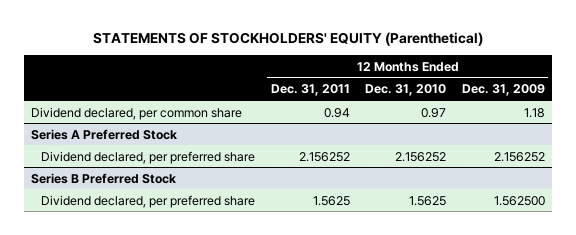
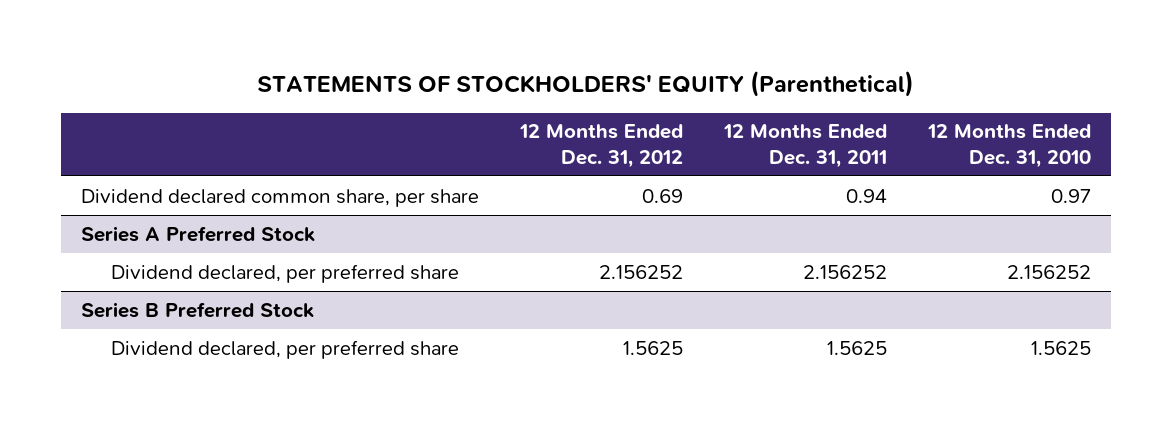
- | 12 Months Ended Dec. 31, 2011 | 12 Months Ended Dec. 31, 2010 | 12 Months Ended Dec. 31, 2009
+ | 12 Months Ended Dec. 31, 2012 | 12 Months Ended Dec. 31, 2011 | 12 Months Ended Dec. 31, 2010
- Dividend declared, per common share | 0.94 | 0.97 | 1.18
+ Dividend declared common share, per share | 0.69 | 0.94 | 0.97

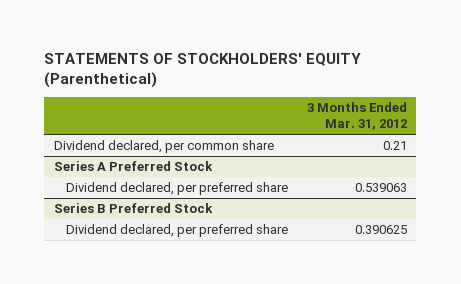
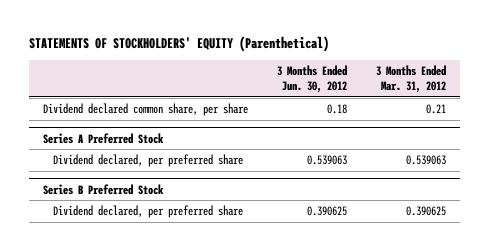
- | 3 Months Ended Mar. 31, 2012
+ | 3 Months Ended Jun. 30, 2012 | 3 Months Ended Mar. 31, 2012
- Dividend declared, per common share | 0.21
+ Dividend declared common share, per share | 0.18 | 0.21

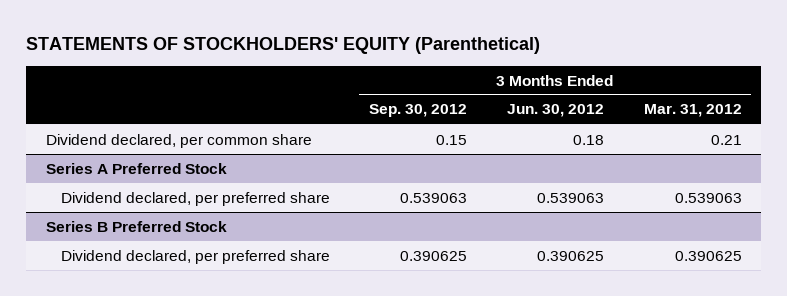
- | 3 Months Ended Jun. 30, 2012 | 3 Months Ended Mar. 31, 2012
+ | 3 Months Ended Sep. 30, 2012 | 3 Months Ended Jun. 30, 2012 | 3 Months Ended Mar. 31, 2012
- Dividend declared common share, per share | 0.18 | 0.21
+ Dividend declared, per common share | 0.15 | 0.18 | 0.21

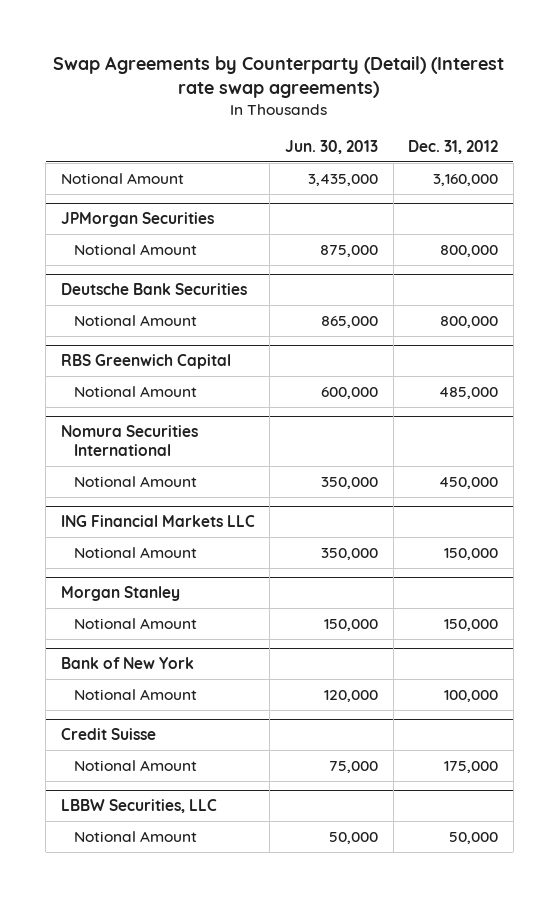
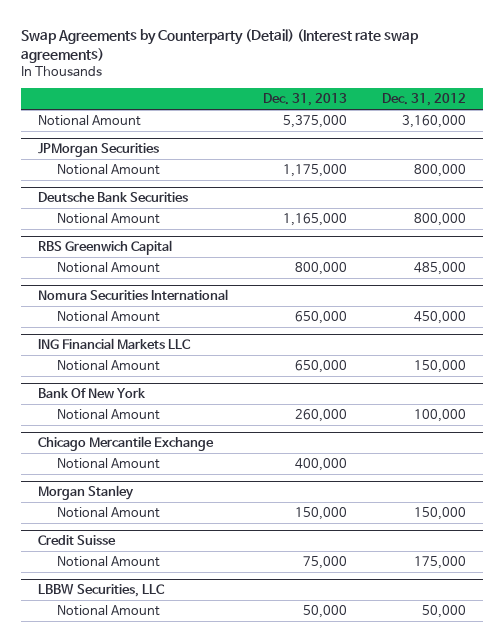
- | Jun. 30, 2013 | Dec. 31, 2012
+ | Dec. 31, 2013 | Dec. 31, 2012
+ Bank Of New York
+ Notional Amount | 260,000 | 100,000
+ Chicago Mercantile Exchange
+ Notional Amount | 400,000 |
- Bank of New York
- Notional Amount | 120,000 | 100,000

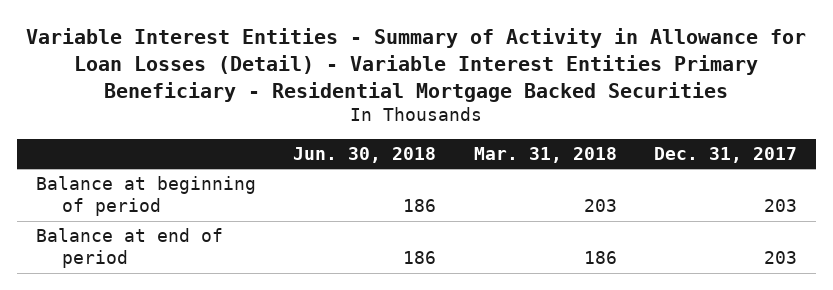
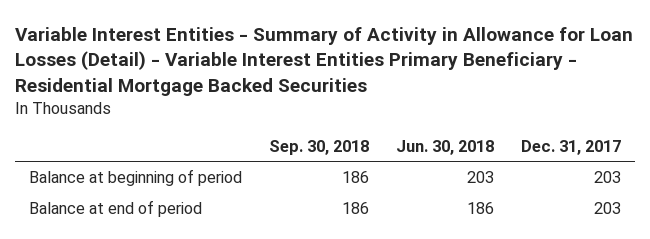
- | Jun. 30, 2018 | Mar. 31, 2018 | Dec. 31, 2017
+ | Sep. 30, 2018 | Jun. 30, 2018 | Dec. 31, 2017
- Balance at beginning of period | 186 | 203 | 203
+ Balance at beginning of period | 186 | 203 | 203

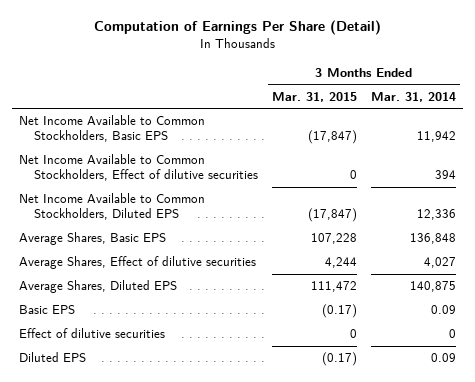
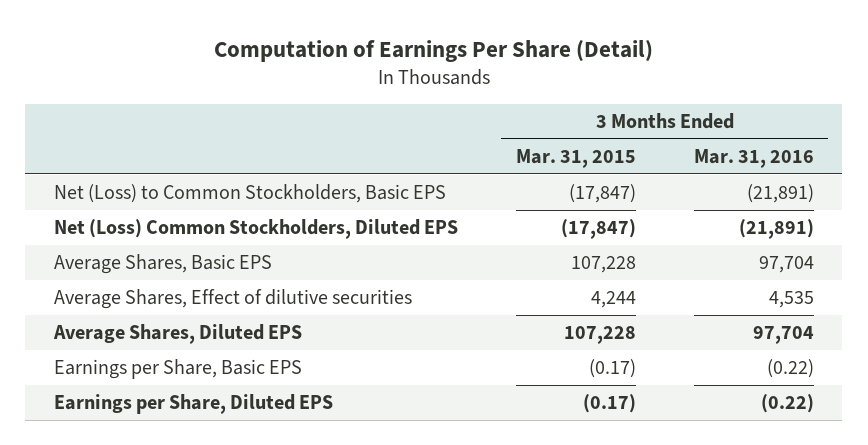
- | 3 Months Ended Mar. 31, 2015 | 3 Months Ended Mar. 31, 2014
+ | 3 Months Ended Mar. 31, 2015 | 3 Months Ended Mar. 31, 2016
- Net Income Available to Common Stockholders, Basic EPS | (17,847) | 11,942
- Net Income Available to Common Stockholders, Effect of dilutive securities | 0 | 394
- Net Income Available to Common Stockholders, Diluted EPS | (17,847) | 12,336
+ Net (Loss) to Common Stockholders, Basic EPS | (17,847) | (21,891)
+ Net (Loss) Common Stockholders, Diluted EPS | (17,847) | (21,891)
- Average Shares, Diluted EPS | 111,472 | 140,875
- Basic EPS | (0.17) | 0.09
- Effect of dilutive securities | 0 | 0
- Diluted EPS | (0.17) | 0.09
+ Average Shares, Diluted EPS | 107,228 | 97,704
+ Earnings per Share, Basic EPS | (0.17) | (0.22)
+ Earnings per Share, Diluted EPS | (0.17) | (0.22)

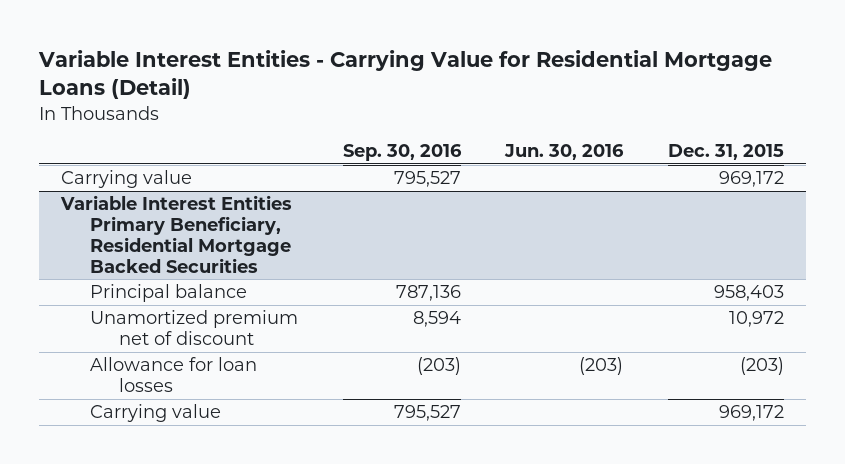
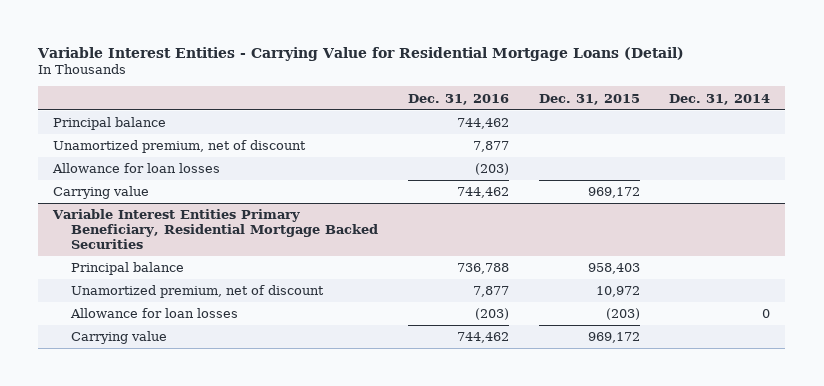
- | Sep. 30, 2016 | Jun. 30, 2016 | Dec. 31, 2015
+ | Dec. 31, 2016 | Dec. 31, 2015 | Dec. 31, 2014
+ Principal balance | 744,462 | |
+ Unamortized premium, net of discount | 7,877 | |
+ Allowance for loan losses | (203) | |
@ Variable Interest Entities Primary Beneficiary, Residential Mortgage Backed Securities
- Unamortized premium net of discount | 8,594 | | 10,972
+ Unamortized premium, net of discount | 7,877 | 10,972 |

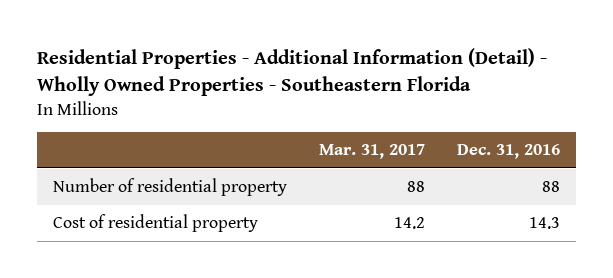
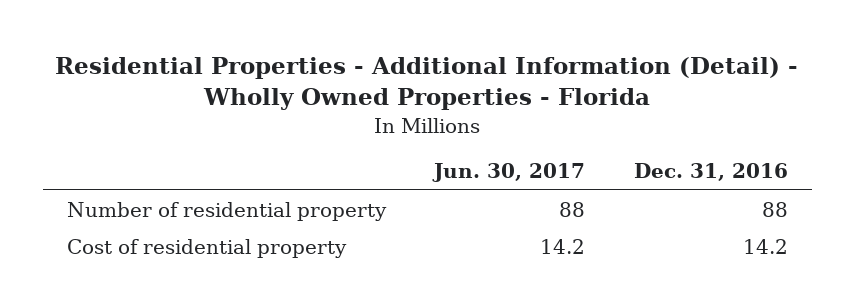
- Residential Properties - Additional Information (Detail) - Wholly Owned Properties - Southeastern Florida
+ Residential Properties - Additional Information (Detail) - Wholly Owned Properties - Florida
- | Mar. 31, 2017 | Dec. 31, 2016
+ | Jun. 30, 2017 | Dec. 31, 2016
- Cost of residential property | 14.2 | 14.3
+ Cost of residential property | 14.2 | 14.2

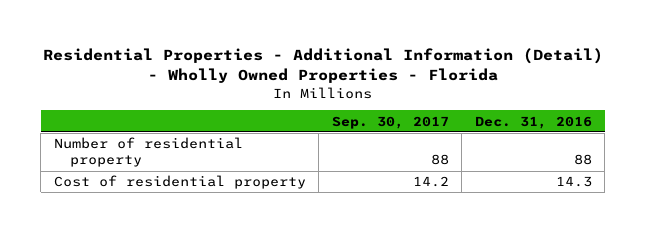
- | Jun. 30, 2017 | Dec. 31, 2016
+ | Sep. 30, 2017 | Dec. 31, 2016
- Cost of residential property | 14.2 | 14.2
+ Cost of residential property | 14.2 | 14.3

